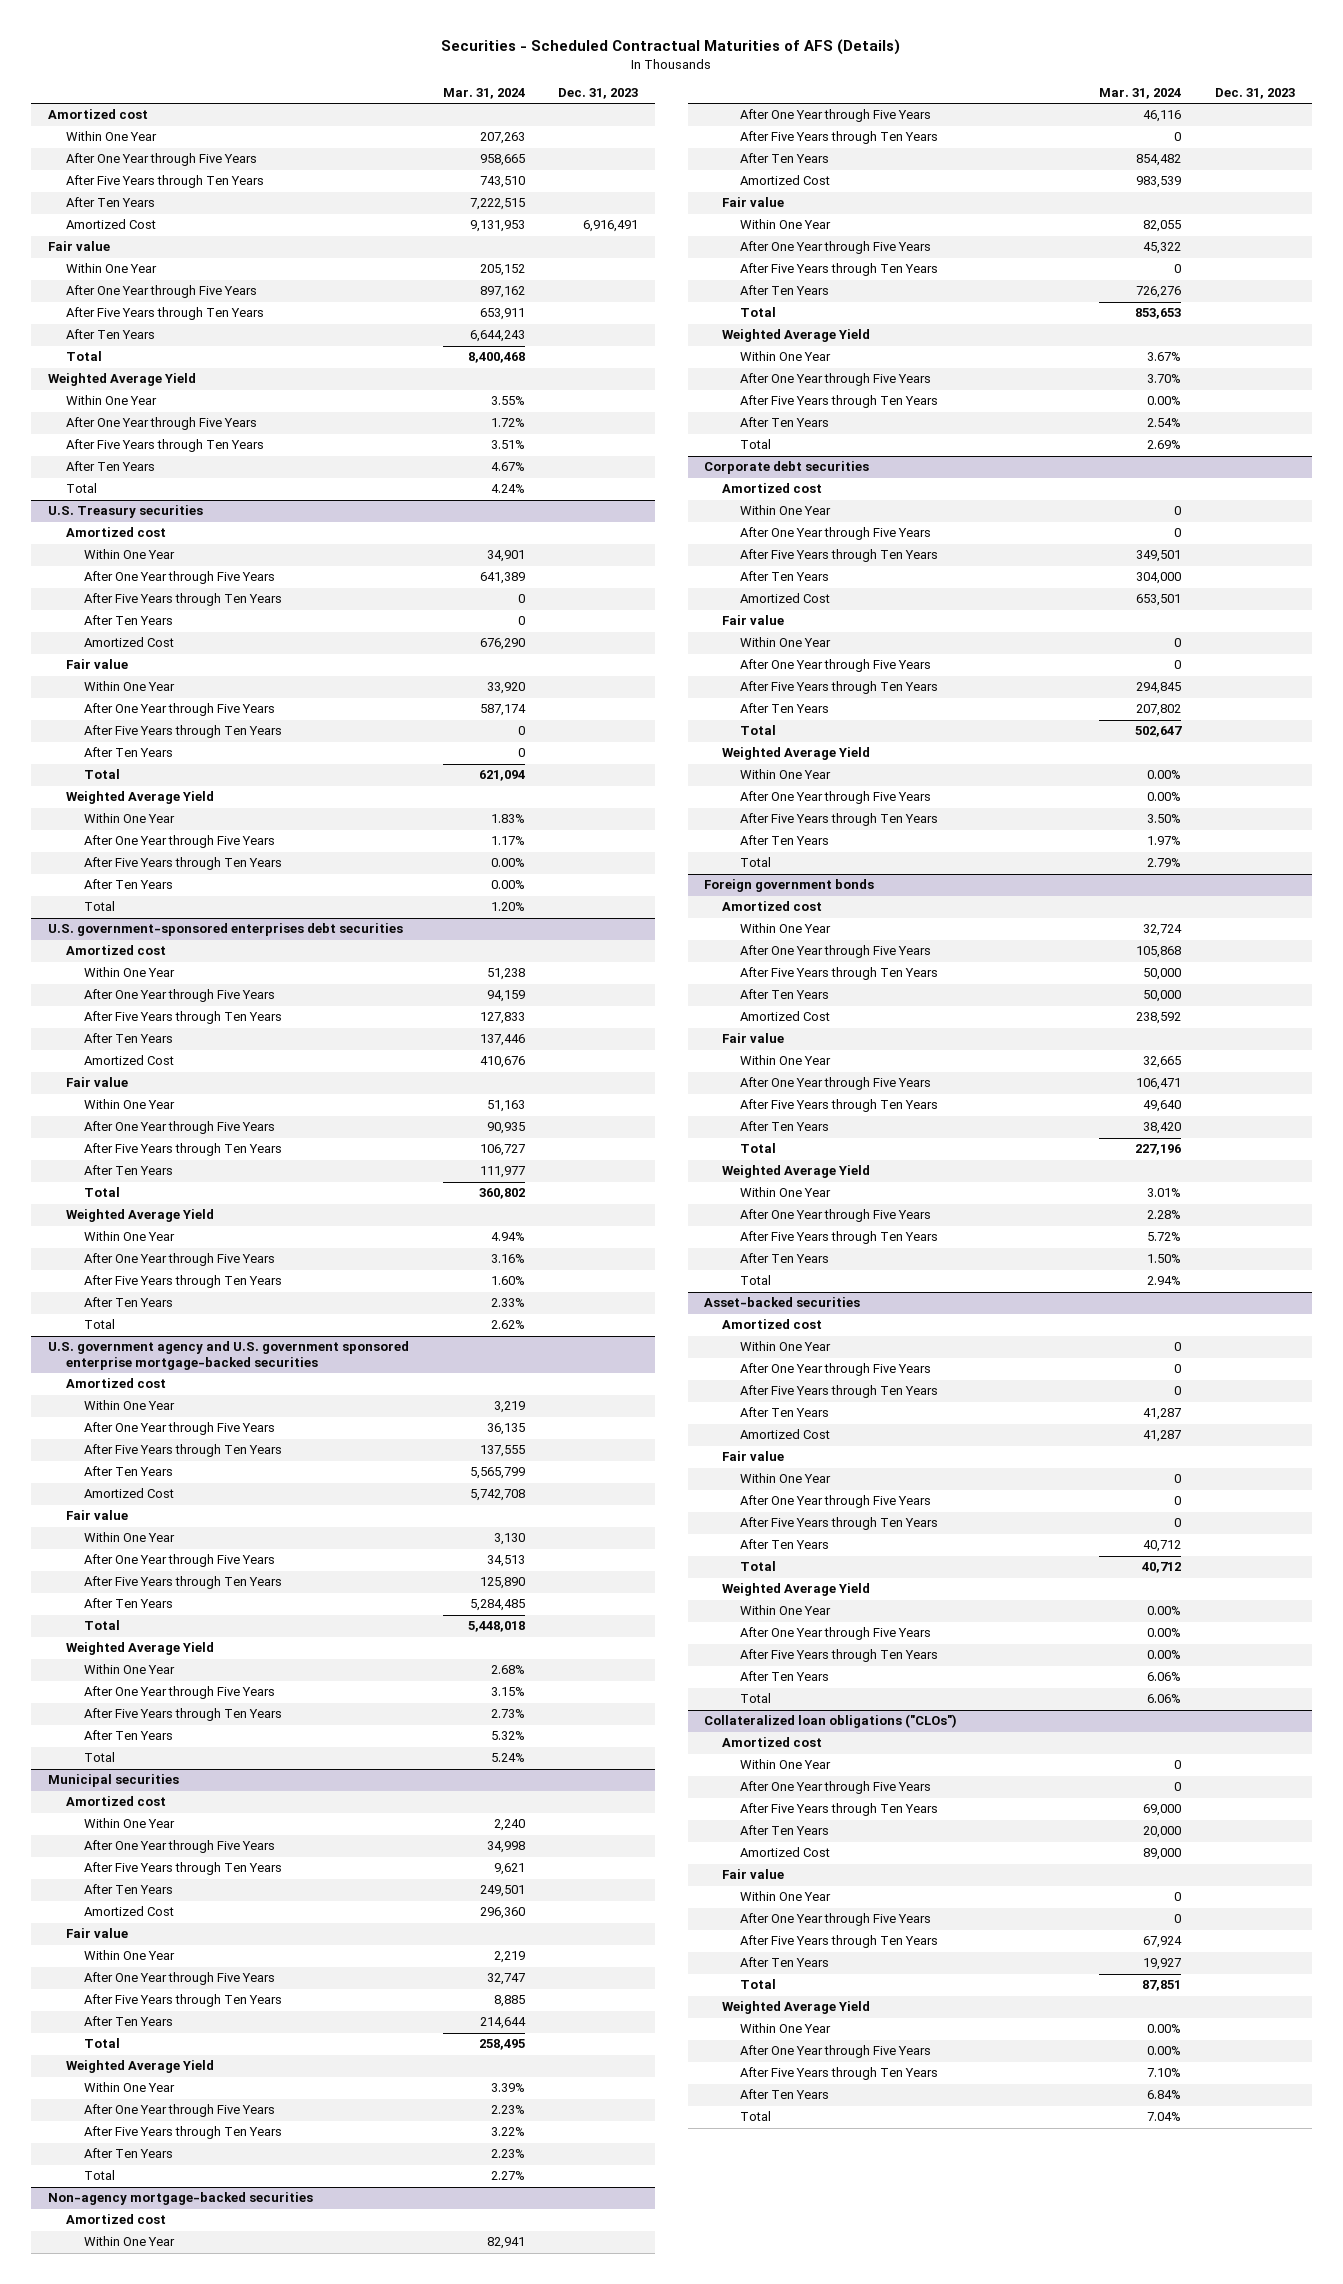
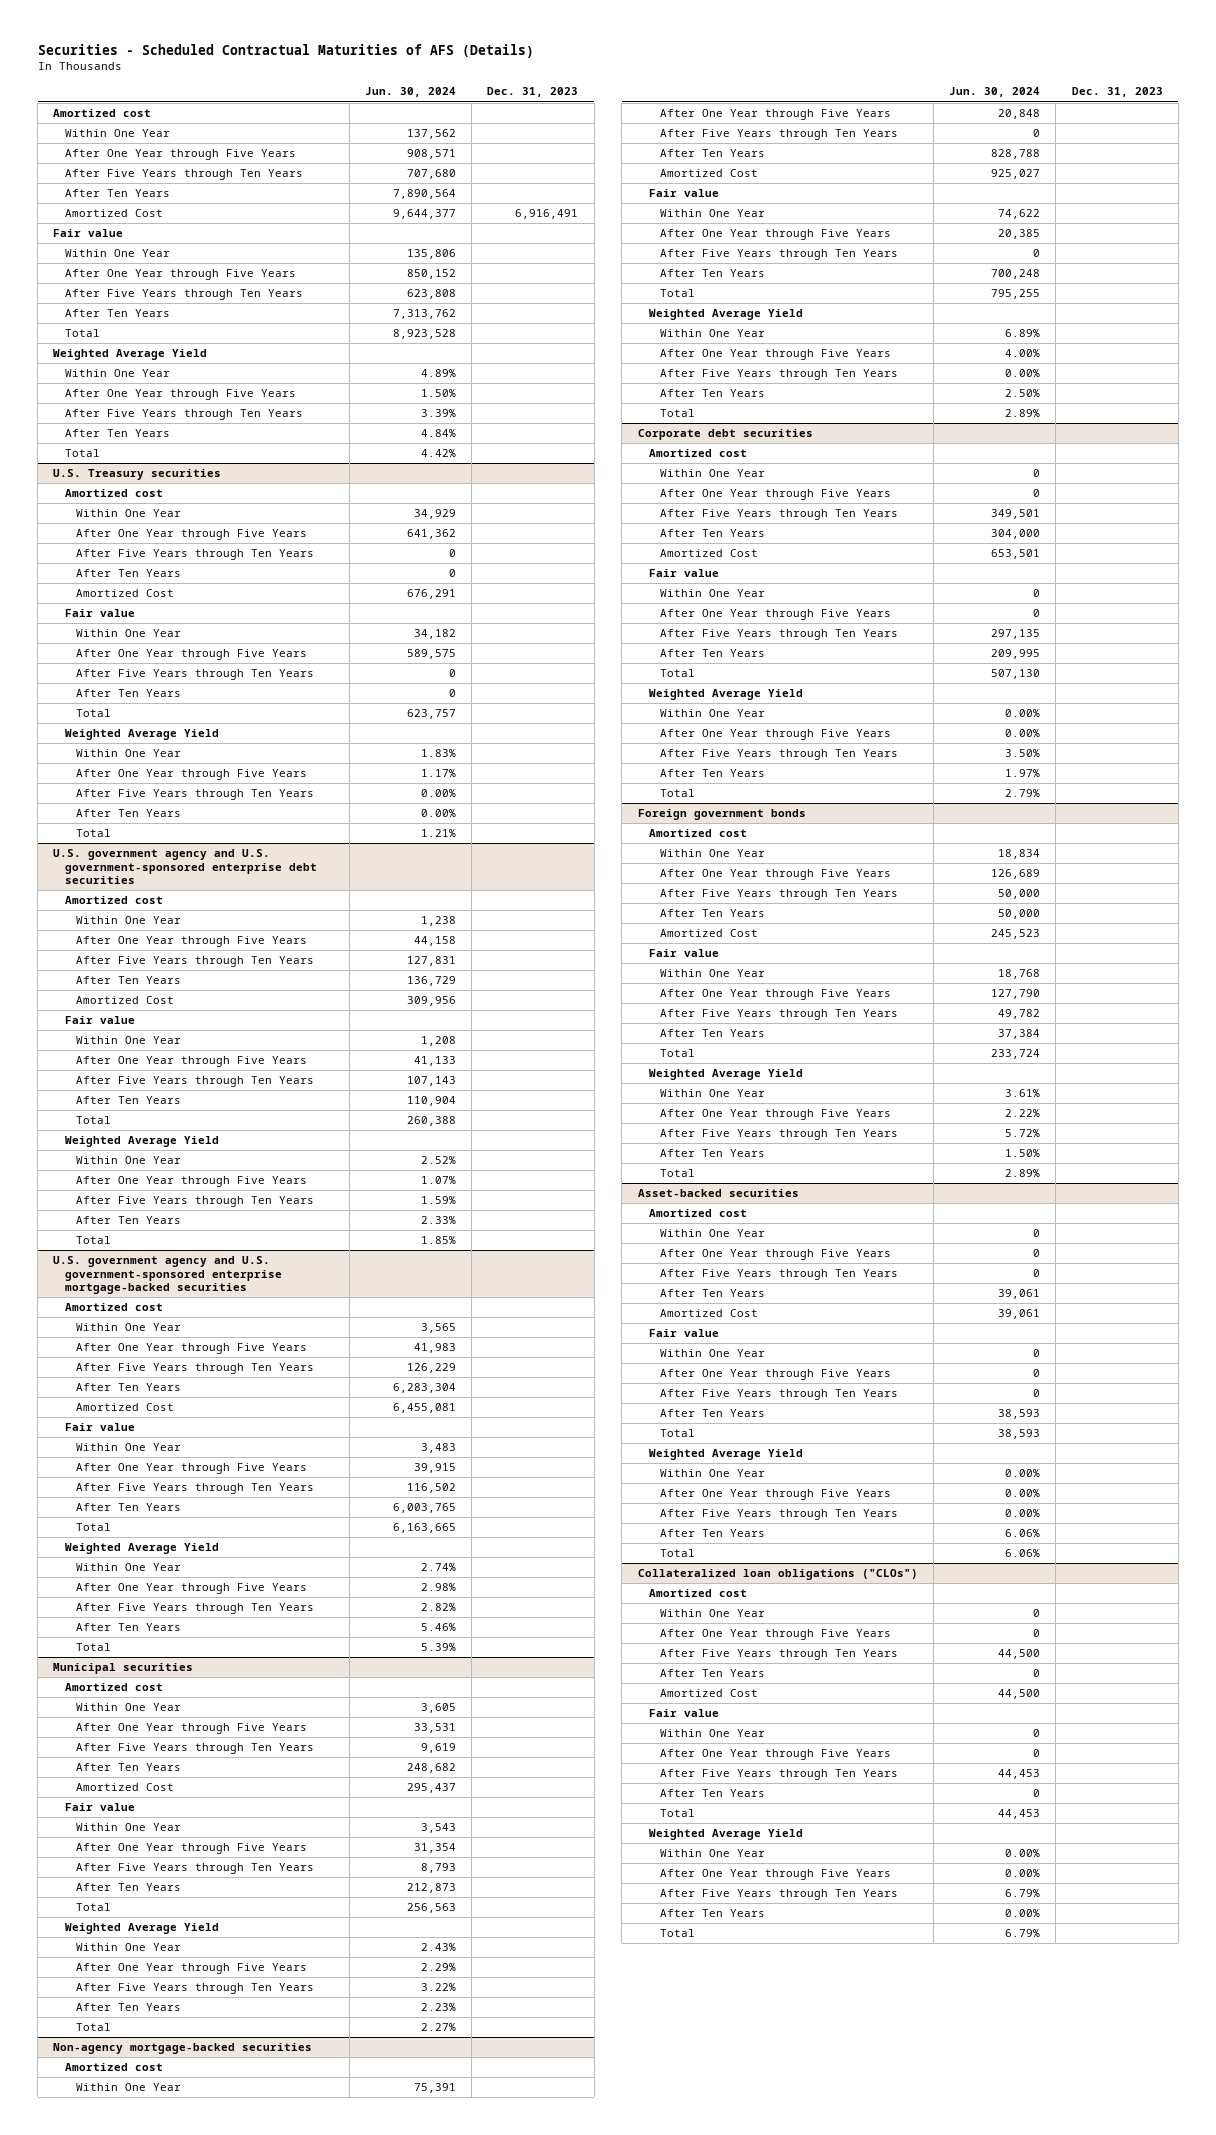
- | Mar. 31, 2024 | Dec. 31, 2023
+ | Jun. 30, 2024 | Dec. 31, 2023
- U.S. government-sponsored enterprises debt securities
+ U.S. government agency and U.S. government-sponsored enterprise debt securities
- U.S. government agency and U.S. government sponsored enterprise mortgage-backed securities
+ U.S. government agency and U.S. government-sponsored enterprise mortgage-backed securities

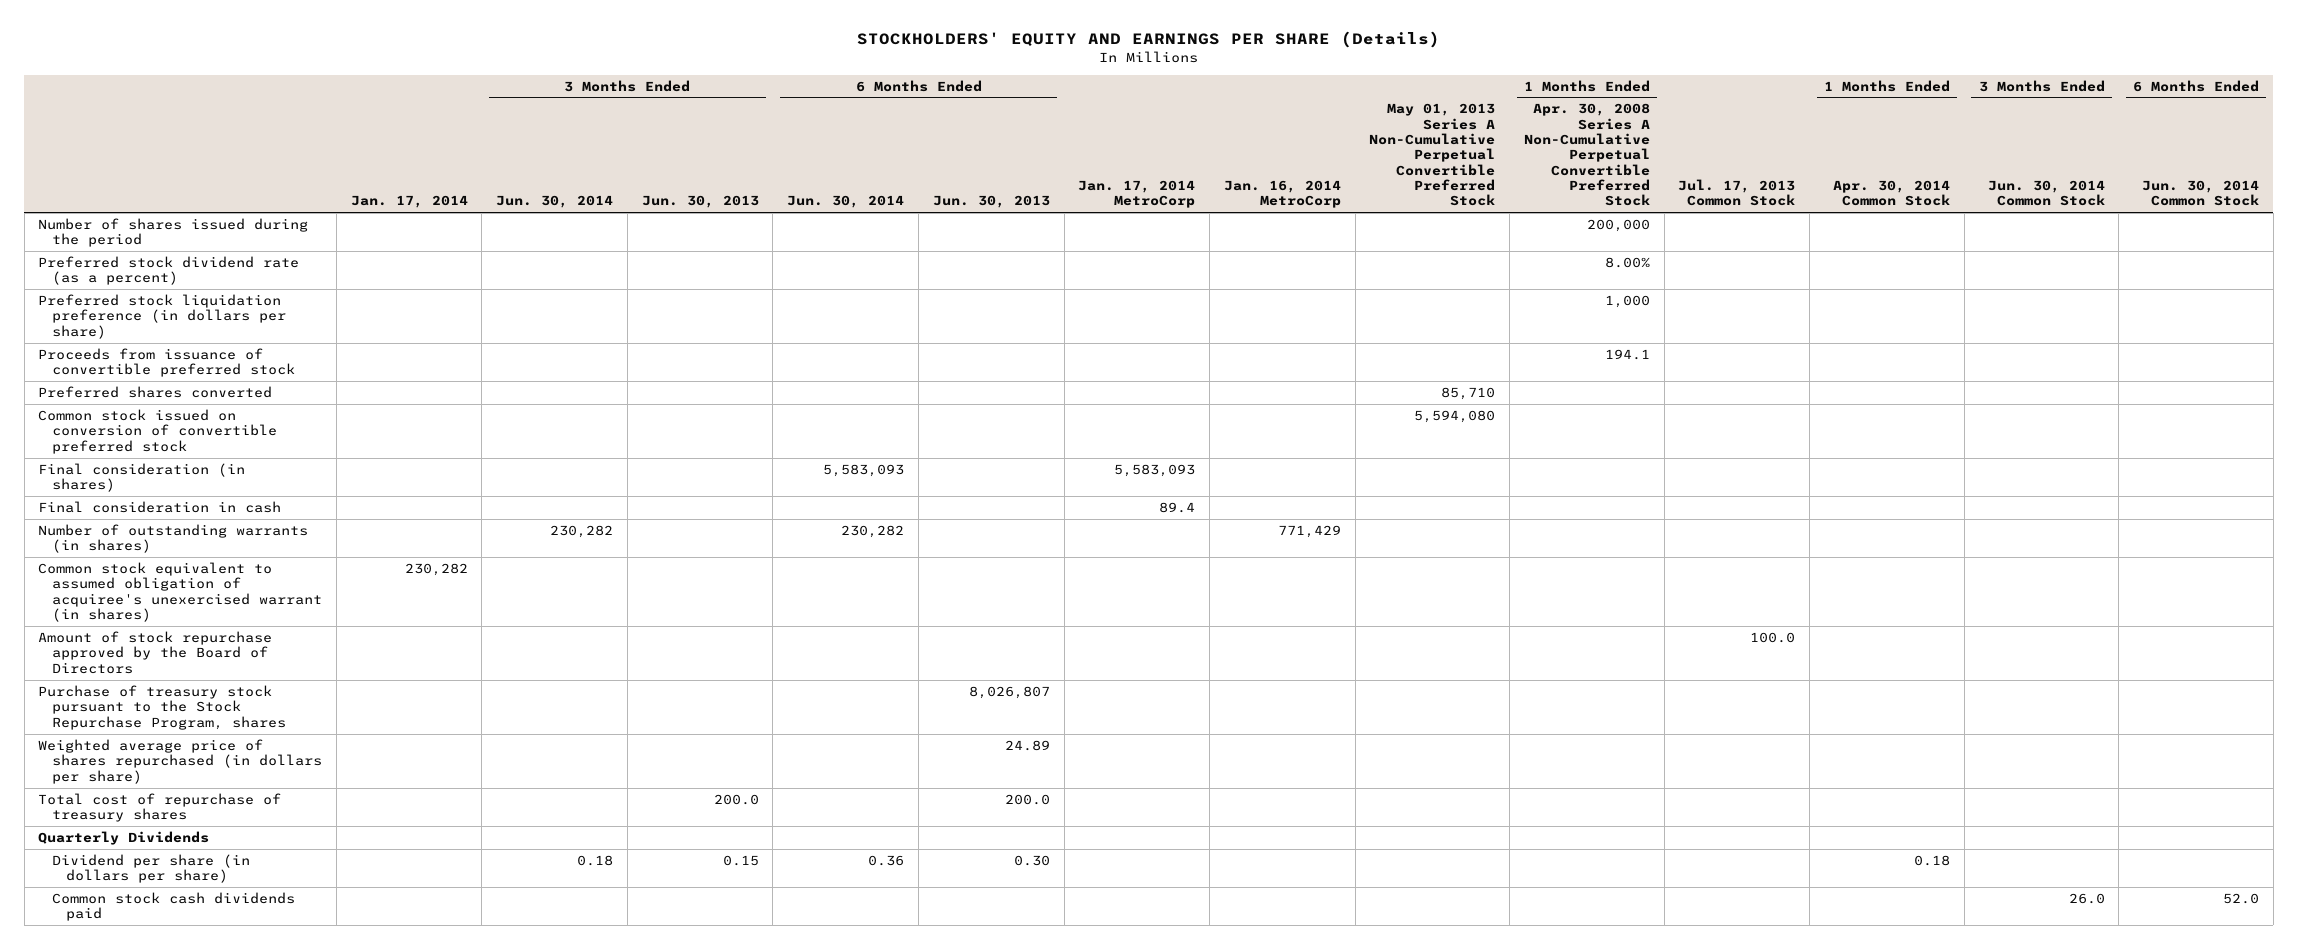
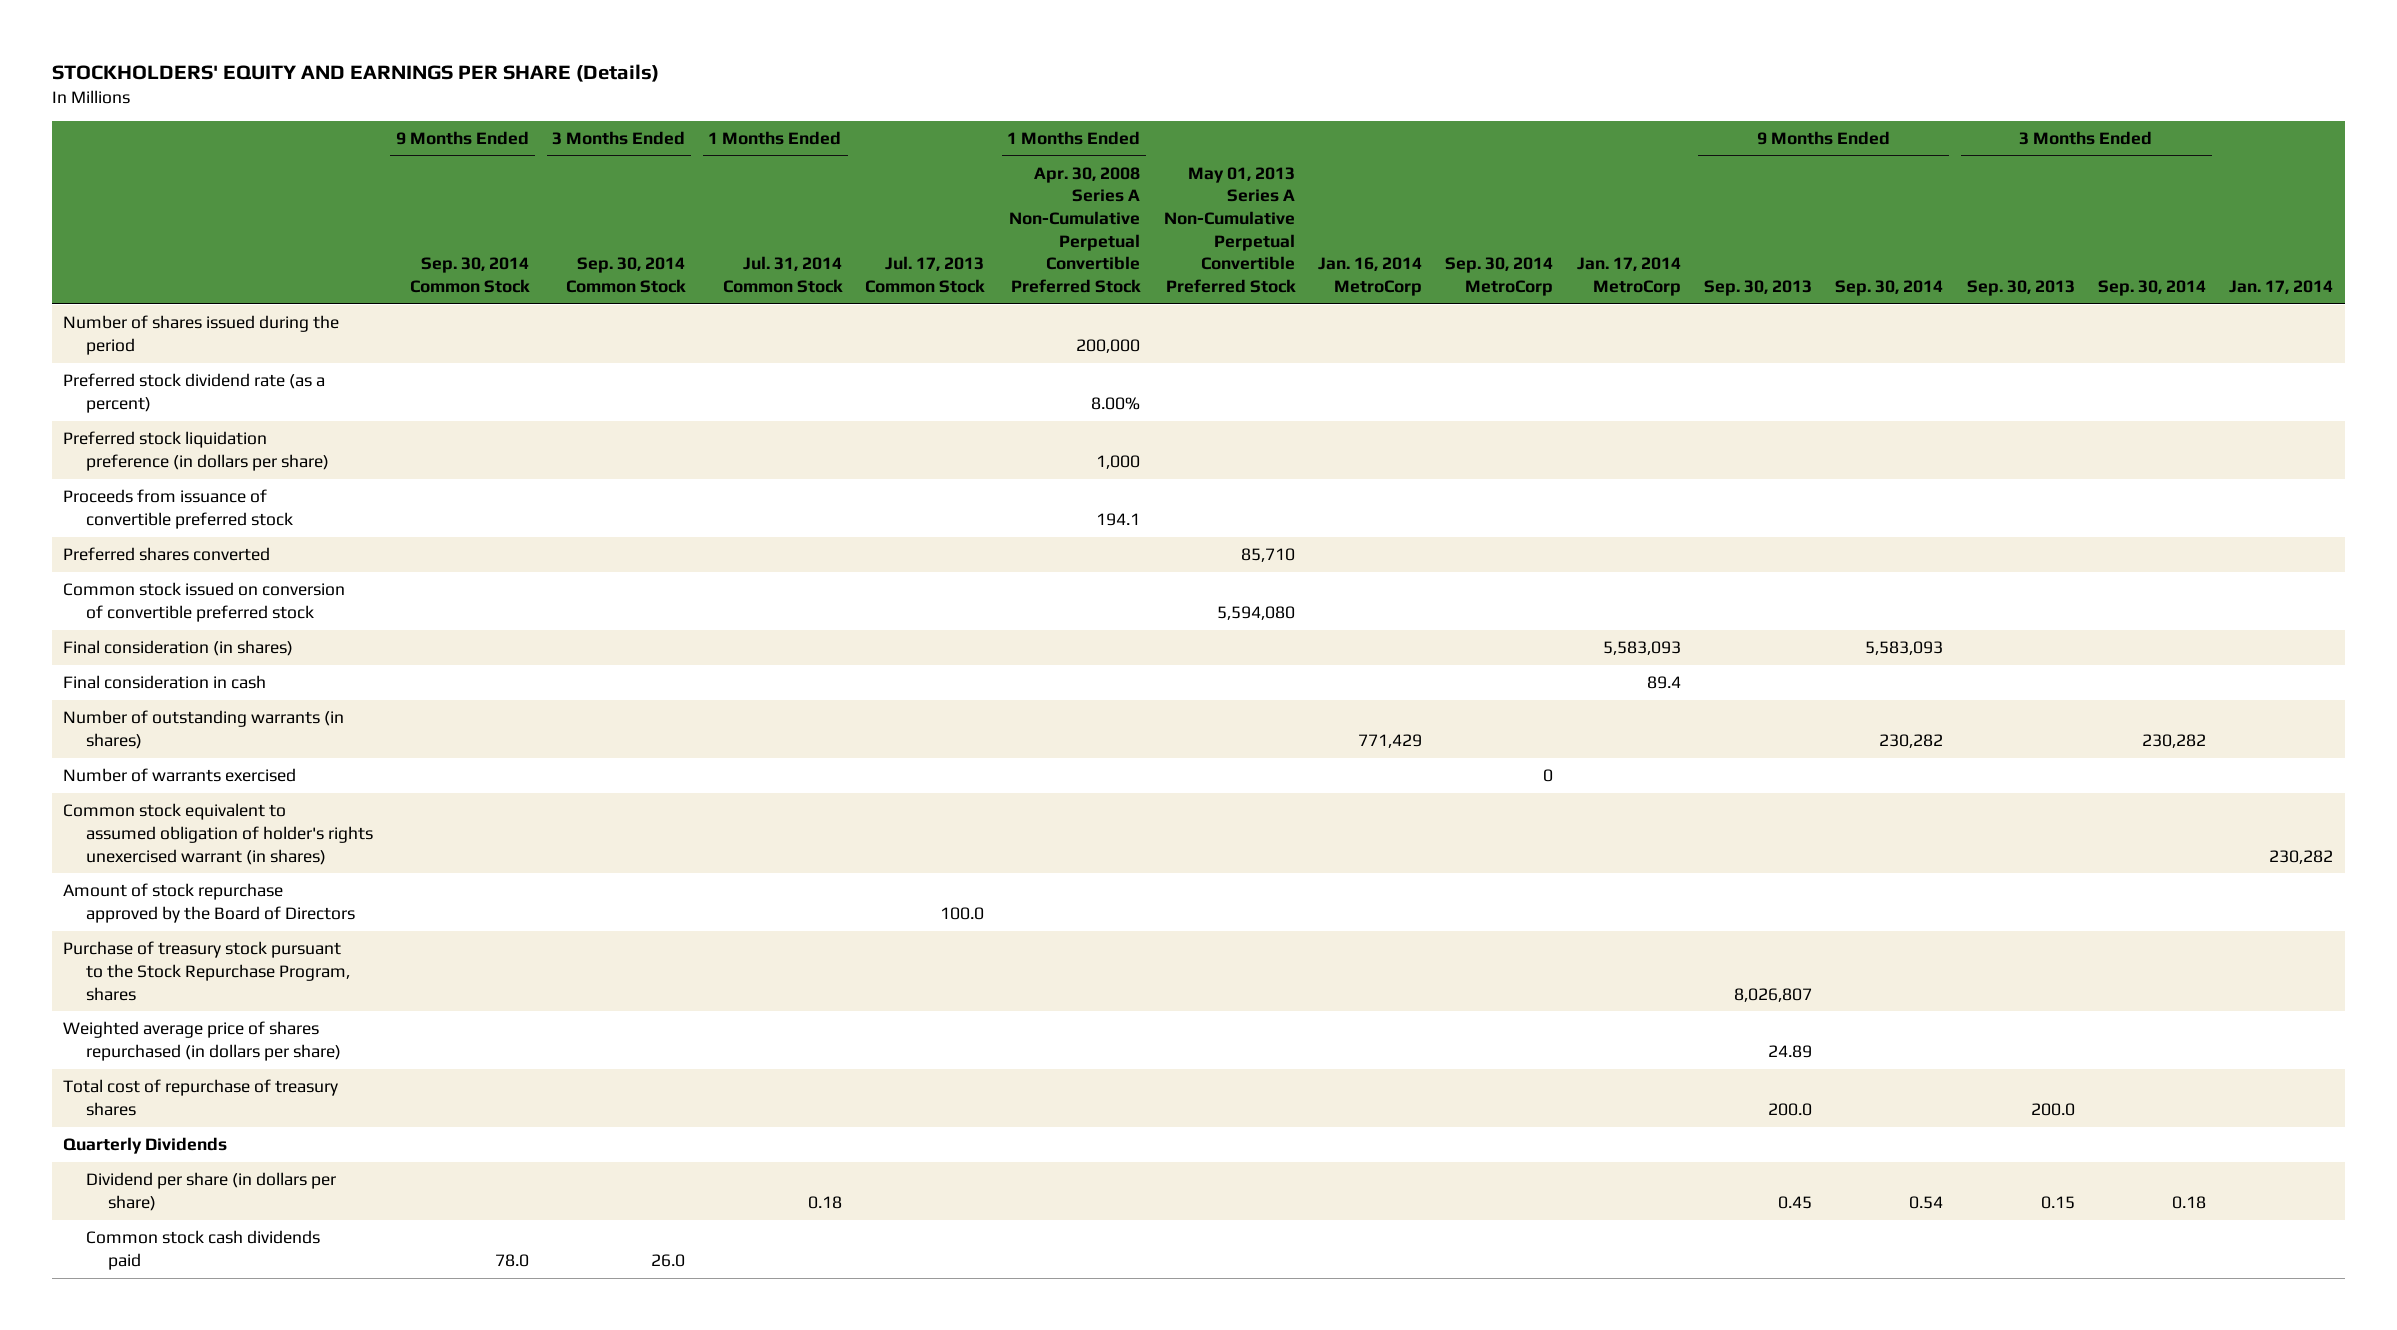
- | Jan. 17, 2014 | 3 Months Ended Jun. 30, 2014 | 3 Months Ended Jun. 30, 2013 | 6 Months Ended Jun. 30, 2014 | 6 Months Ended Jun. 30, 2013 | Jan. 17, 2014 MetroCorp | Jan. 16, 2014 MetroCorp | May 01, 2013 Series A Non-Cumulative Perpetual Convertible Preferred Stock | 1 Months Ended Apr. 30, 2008 Series A Non-Cumulative Perpetual Convertible Preferred Stock | Jul. 17, 2013 Common Stock | 1 Months Ended Apr. 30, 2014 Common Stock | 3 Months Ended Jun. 30, 2014 Common Stock | 6 Months Ended Jun. 30, 2014 Common Stock
+ | 9 Months Ended Sep. 30, 2014 Common Stock | 3 Months Ended Sep. 30, 2014 Common Stock | 1 Months Ended Jul. 31, 2014 Common Stock | Jul. 17, 2013 Common Stock | 1 Months Ended Apr. 30, 2008 Series A Non-Cumulative Perpetual Convertible Preferred Stock | May 01, 2013 Series A Non-Cumulative Perpetual Convertible Preferred Stock | Jan. 16, 2014 MetroCorp | Sep. 30, 2014 MetroCorp | Jan. 17, 2014 MetroCorp | 9 Months Ended Sep. 30, 2013 | 9 Months Ended Sep. 30, 2014 | 3 Months Ended Sep. 30, 2013 | 3 Months Ended Sep. 30, 2014 | Jan. 17, 2014
- Common stock equivalent to assumed obligation of acquiree's unexercised warrant (in shares) | 230,282 | | | | | | | | | | | |
+ Number of warrants exercised | | | | | | | | 0 | | | | | |
+ Common stock equivalent to assumed obligation of holder's rights unexercised warrant (in shares) | | | | | | | | | | | | | | 230,282

